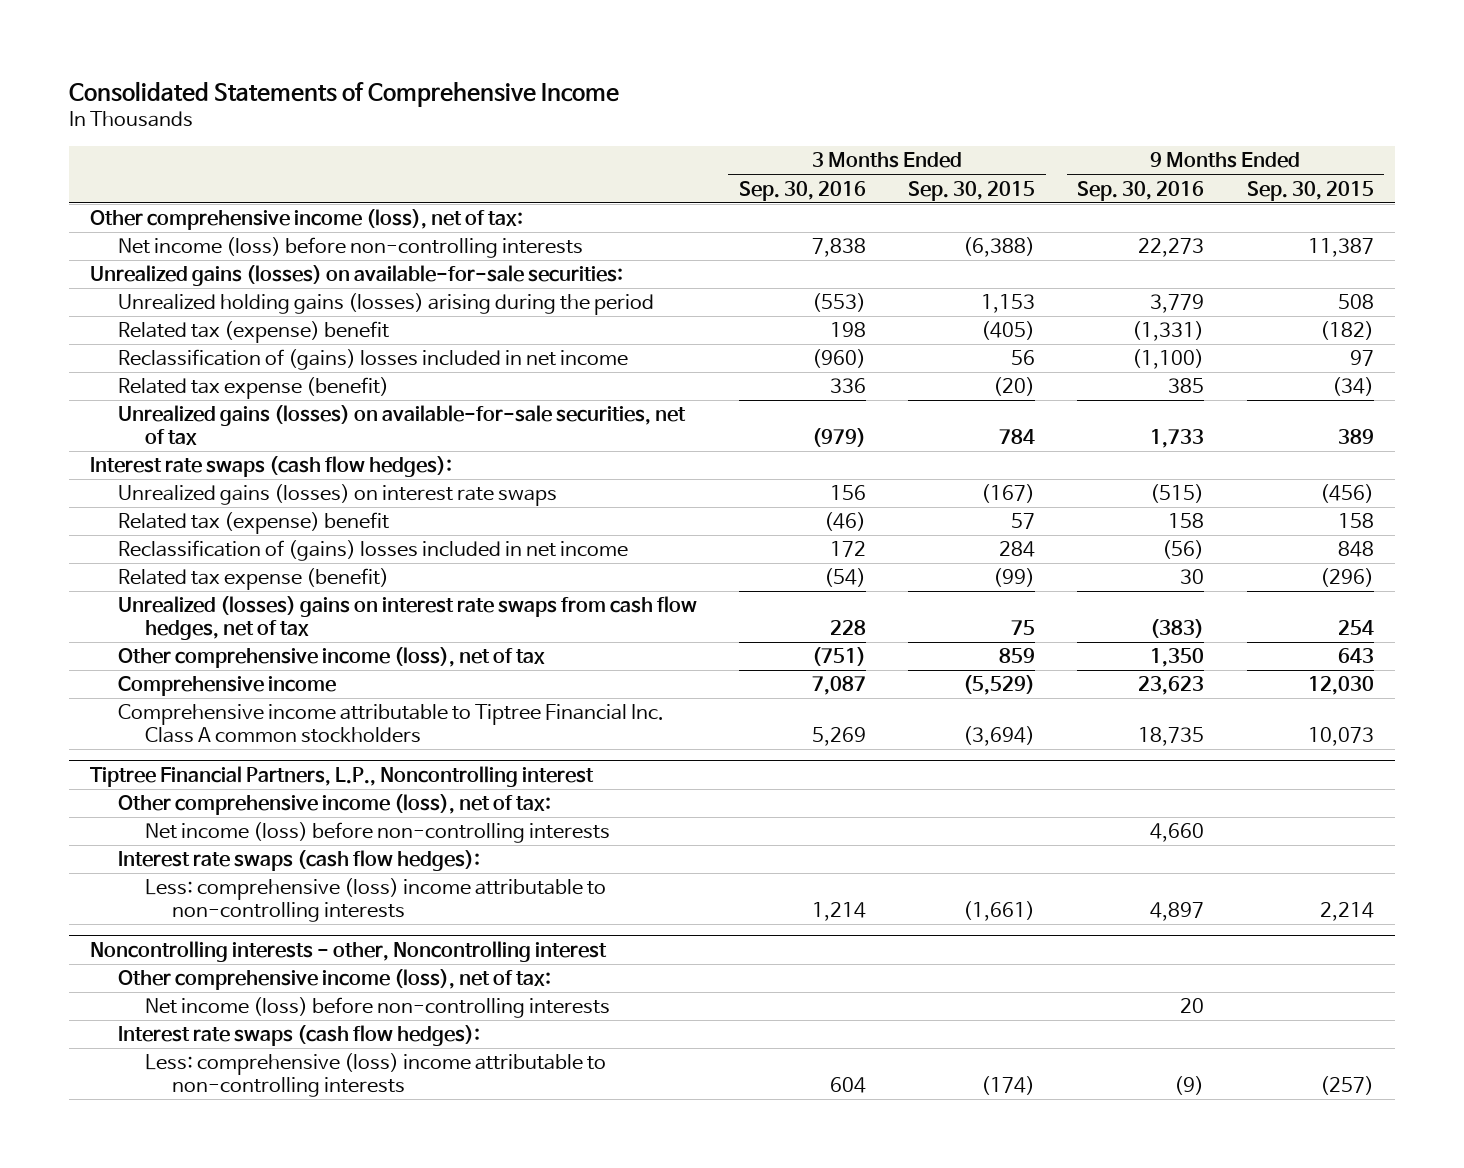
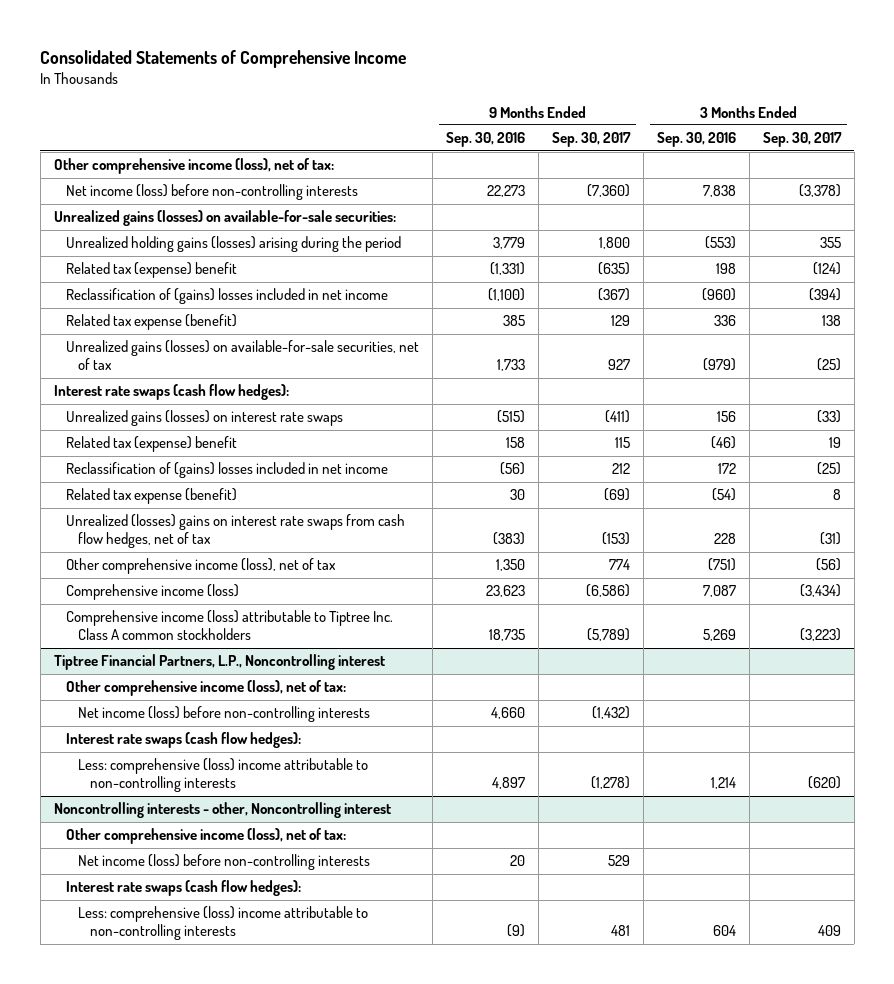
- | 3 Months Ended Sep. 30, 2016 | 3 Months Ended Sep. 30, 2015 | 9 Months Ended Sep. 30, 2016 | 9 Months Ended Sep. 30, 2015
+ | 9 Months Ended Sep. 30, 2016 | 9 Months Ended Sep. 30, 2017 | 3 Months Ended Sep. 30, 2016 | 3 Months Ended Sep. 30, 2017
- Comprehensive income | 7,087 | (5,529) | 23,623 | 12,030
- Comprehensive income attributable to Tiptree Financial Inc. Class A common stockholders | 5,269 | (3,694) | 18,735 | 10,073
+ Comprehensive income (loss) | 23,623 | (6,586) | 7,087 | (3,434)
+ Comprehensive income (loss) attributable to Tiptree Inc. Class A common stockholders | 18,735 | (5,789) | 5,269 | (3,223)

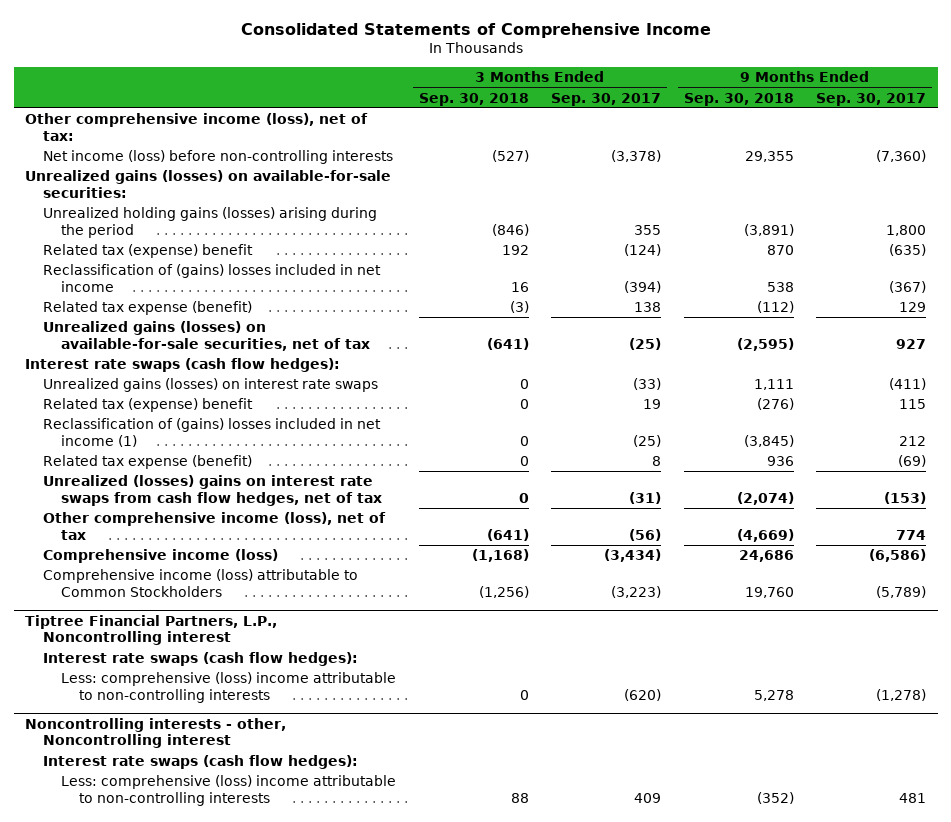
- | 9 Months Ended Sep. 30, 2016 | 9 Months Ended Sep. 30, 2017 | 3 Months Ended Sep. 30, 2016 | 3 Months Ended Sep. 30, 2017
+ | 3 Months Ended Sep. 30, 2018 | 3 Months Ended Sep. 30, 2017 | 9 Months Ended Sep. 30, 2018 | 9 Months Ended Sep. 30, 2017
- Reclassification of (gains) losses included in net income | (56) | 212 | 172 | (25)
+ Reclassification of (gains) losses included in net income (1) | 0 | (25) | (3,845) | 212
- Comprehensive income (loss) attributable to Tiptree Inc. Class A common stockholders | 18,735 | (5,789) | 5,269 | (3,223)
+ Comprehensive income (loss) attributable to Common Stockholders | (1,256) | (3,223) | 19,760 | (5,789)
@ Tiptree Financial Partners, L.P., Noncontrolling interest
- Other comprehensive income (loss), net of tax:
- Net income (loss) before non-controlling interests | 4,660 | (1,432) | |
@ Noncontrolling interests - other, Noncontrolling interest
- Other comprehensive income (loss), net of tax:
- Net income (loss) before non-controlling interests | 20 | 529 | |

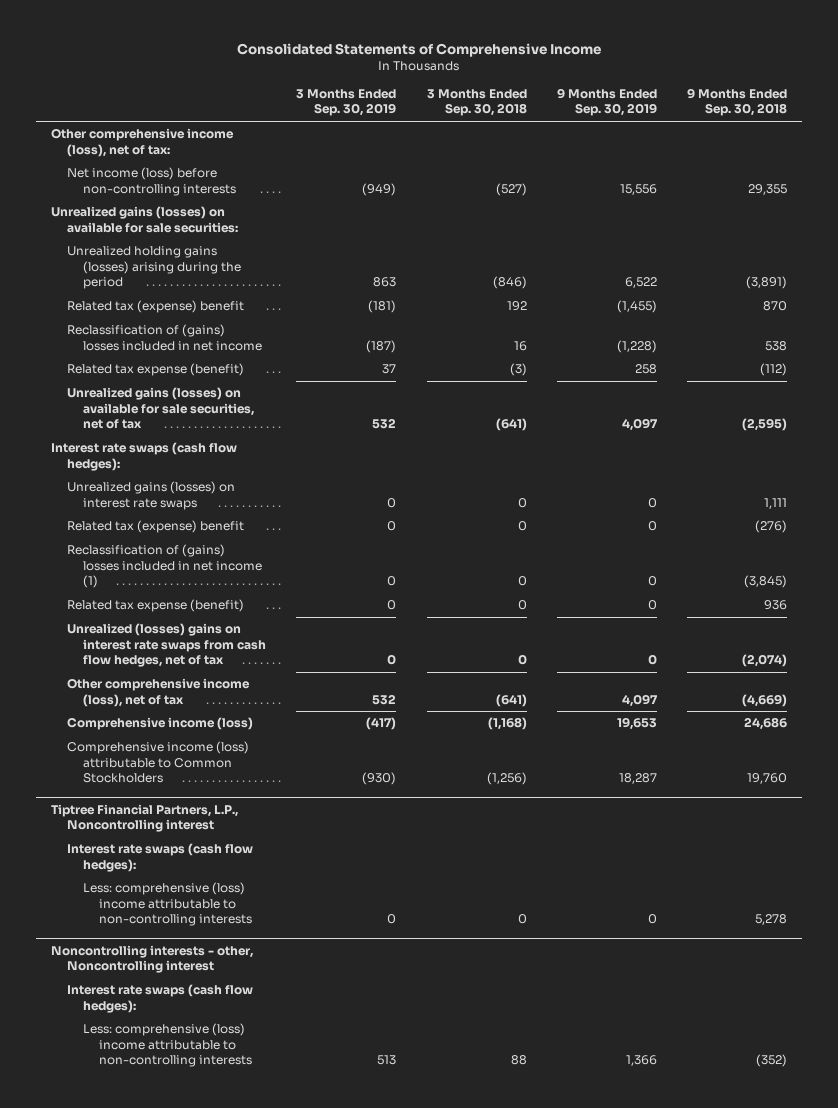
- | 3 Months Ended Sep. 30, 2018 | 3 Months Ended Sep. 30, 2017 | 9 Months Ended Sep. 30, 2018 | 9 Months Ended Sep. 30, 2017
+ | 3 Months Ended Sep. 30, 2019 | 3 Months Ended Sep. 30, 2018 | 9 Months Ended Sep. 30, 2019 | 9 Months Ended Sep. 30, 2018
- Unrealized gains (losses) on available-for-sale securities:
+ Unrealized gains (losses) on available for sale securities:
- Unrealized gains (losses) on available-for-sale securities, net of tax | (641) | (25) | (2,595) | 927
+ Unrealized gains (losses) on available for sale securities, net of tax | 532 | (641) | 4,097 | (2,595)

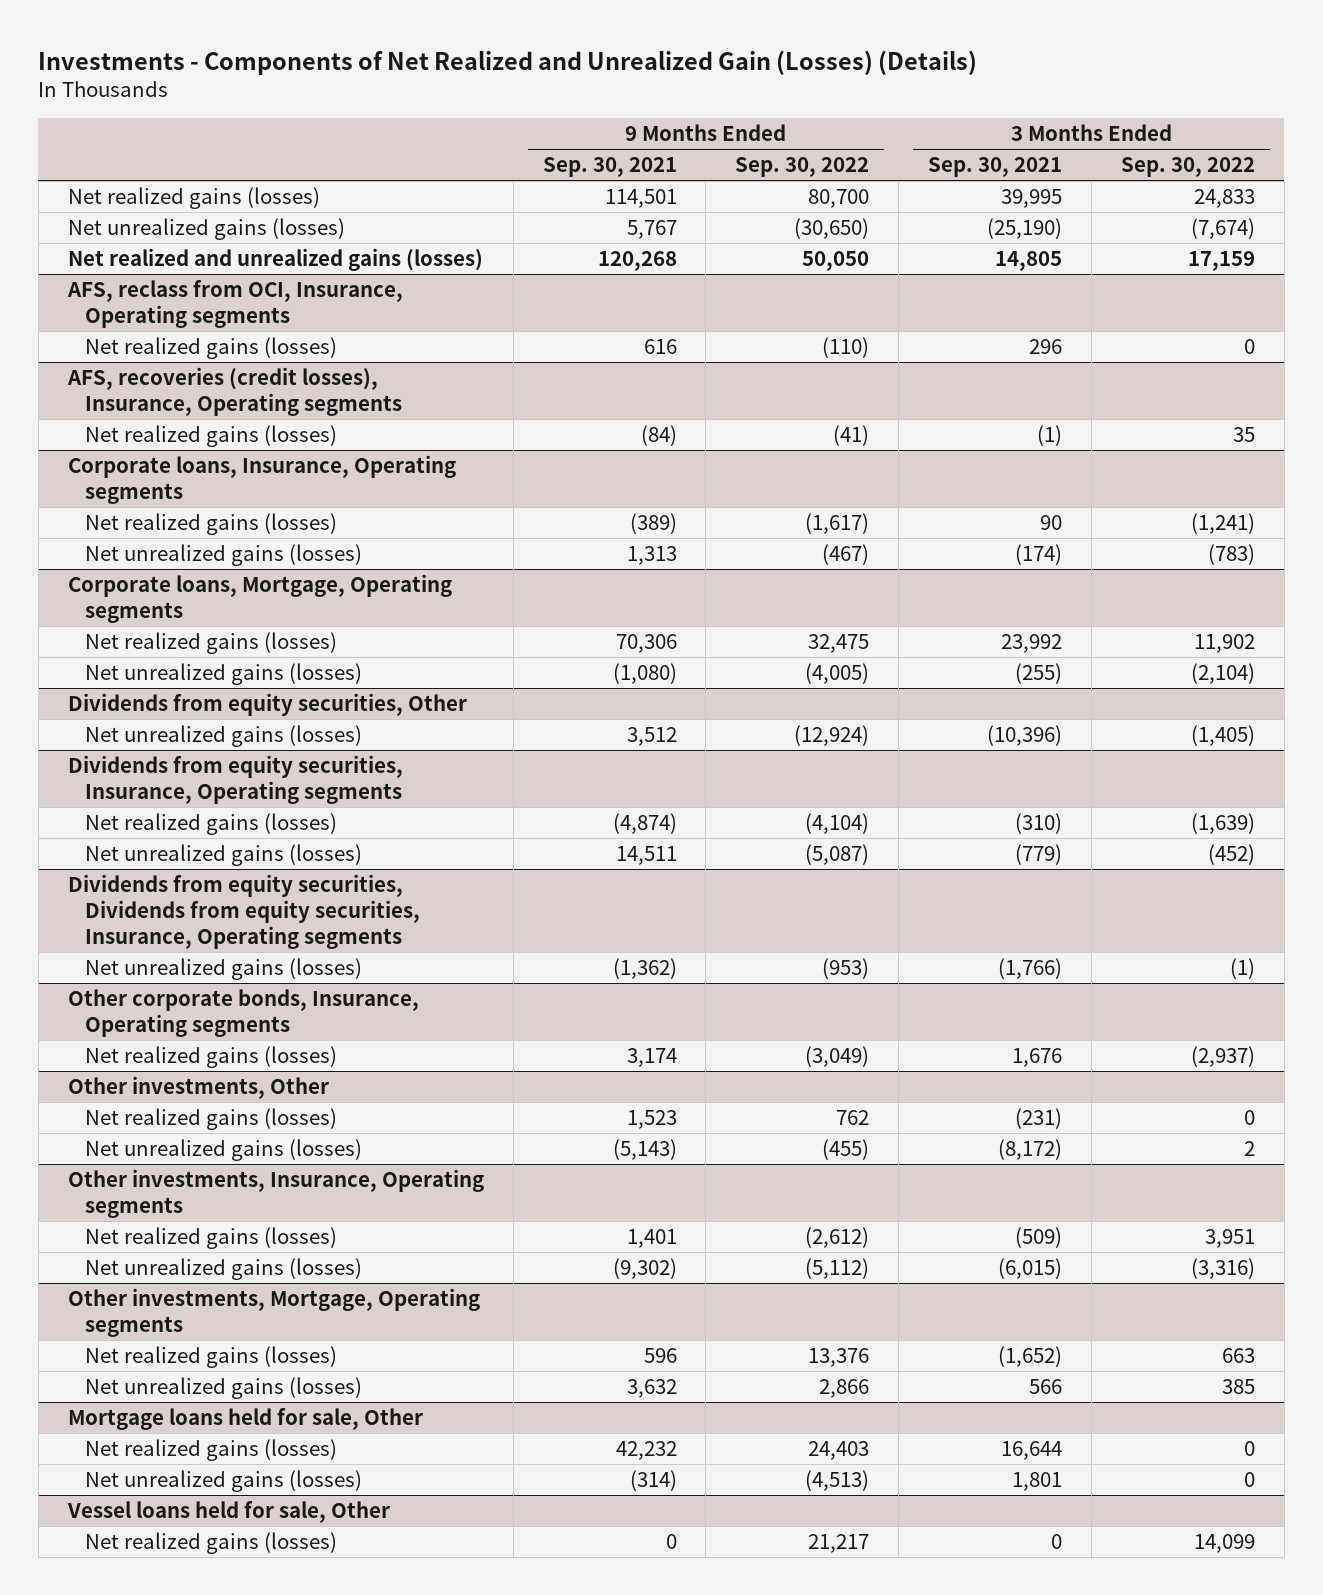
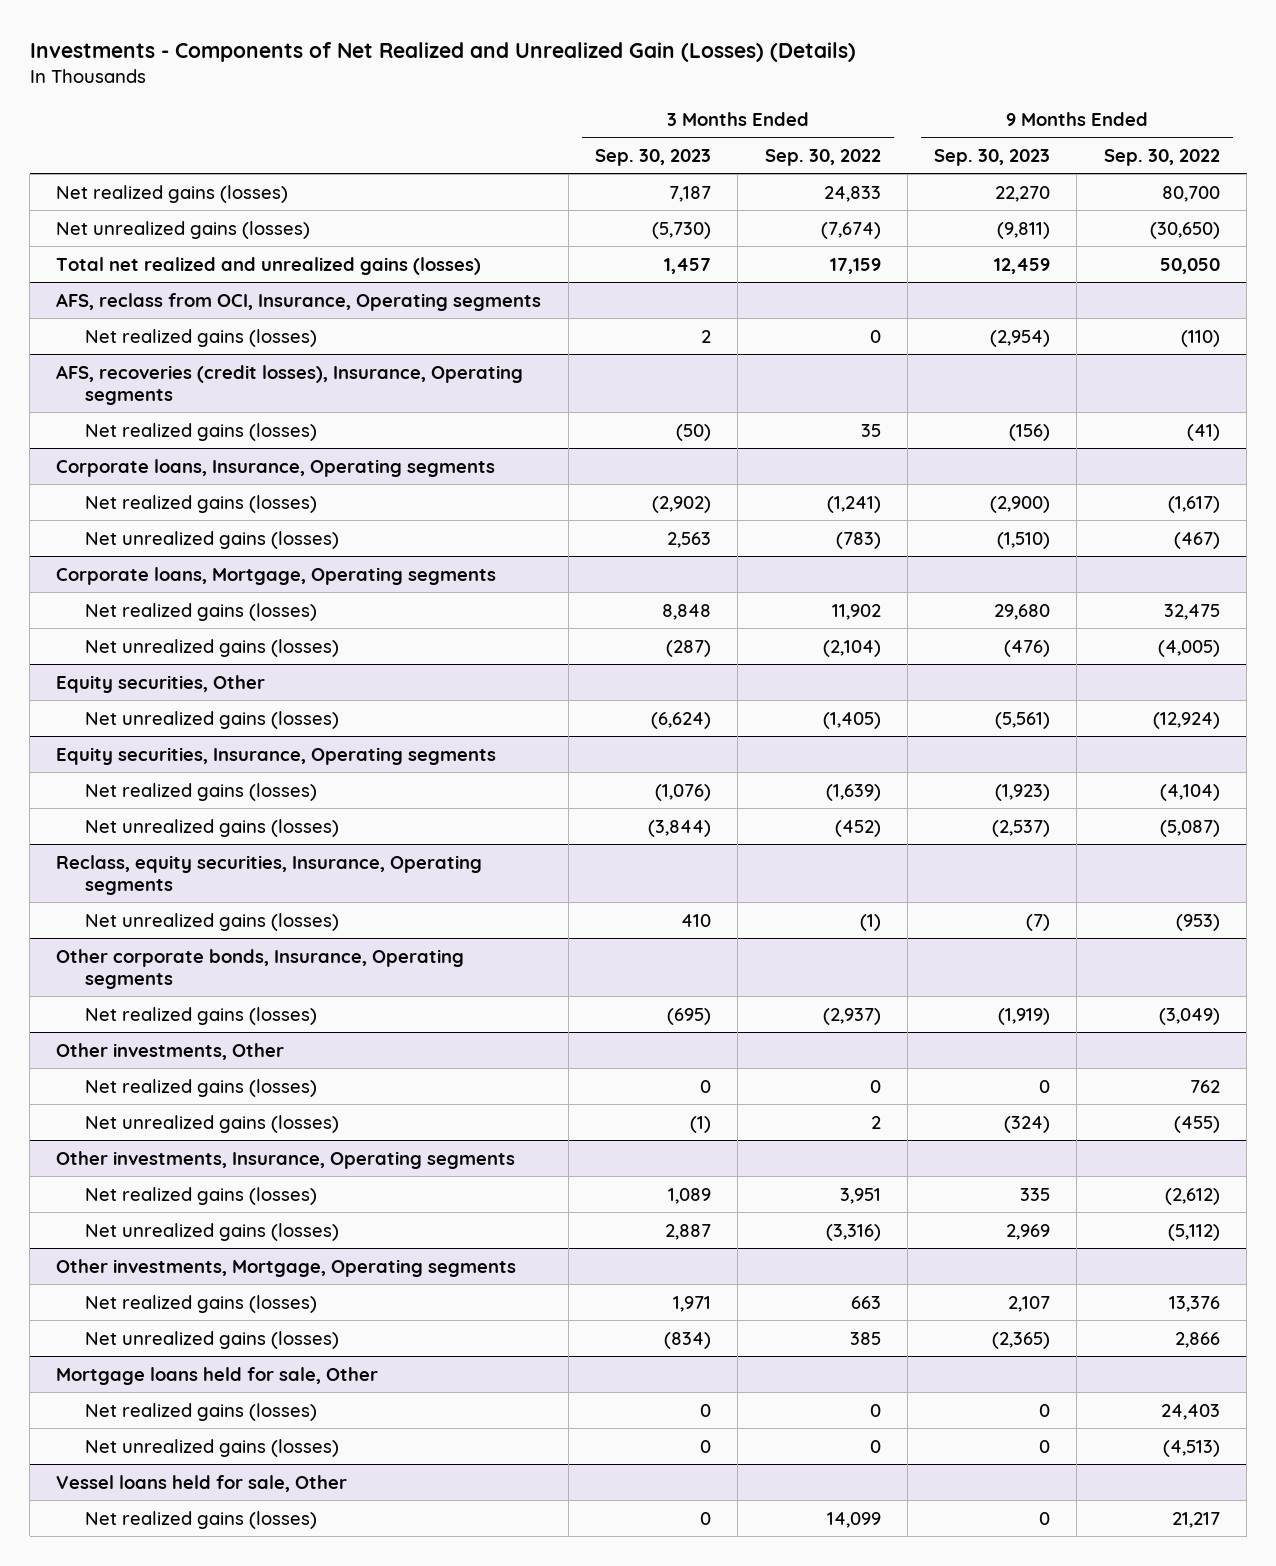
- | 9 Months Ended Sep. 30, 2021 | 9 Months Ended Sep. 30, 2022 | 3 Months Ended Sep. 30, 2021 | 3 Months Ended Sep. 30, 2022
+ | 3 Months Ended Sep. 30, 2023 | 3 Months Ended Sep. 30, 2022 | 9 Months Ended Sep. 30, 2023 | 9 Months Ended Sep. 30, 2022
- Net realized and unrealized gains (losses) | 120,268 | 50,050 | 14,805 | 17,159
+ Total net realized and unrealized gains (losses) | 1,457 | 17,159 | 12,459 | 50,050
- Dividends from equity securities, Other
+ Equity securities, Other
- Dividends from equity securities, Insurance, Operating segments
+ Equity securities, Insurance, Operating segments
- Dividends from equity securities, Dividends from equity securities, Insurance, Operating segments
+ Reclass, equity securities, Insurance, Operating segments

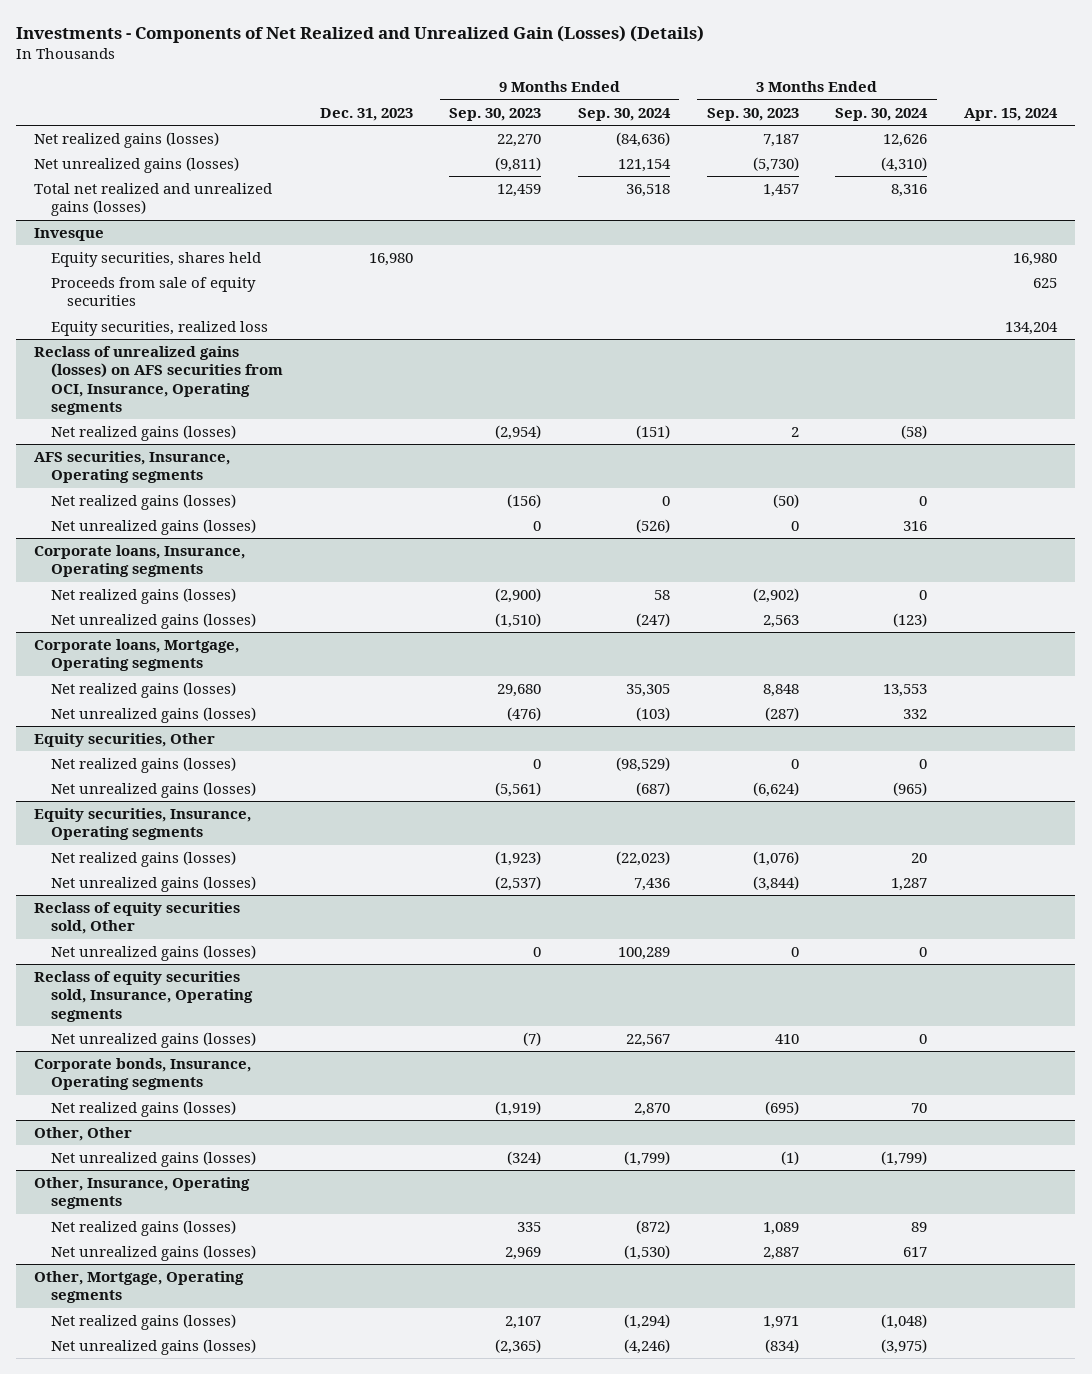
- | 3 Months Ended Sep. 30, 2023 | 3 Months Ended Sep. 30, 2022 | 9 Months Ended Sep. 30, 2023 | 9 Months Ended Sep. 30, 2022
+ | Dec. 31, 2023 | 9 Months Ended Sep. 30, 2023 | 9 Months Ended Sep. 30, 2024 | 3 Months Ended Sep. 30, 2023 | 3 Months Ended Sep. 30, 2024 | Apr. 15, 2024
- AFS, reclass from OCI, Insurance, Operating segments
+ Invesque
+ Equity securities, shares held | 16,980 | | | | | 16,980
+ Proceeds from sale of equity securities | | | | | | 625
+ Equity securities, realized loss | | | | | | 134,204
+ Reclass of unrealized gains (losses) on AFS securities from OCI, Insurance, Operating segments
- AFS, recoveries (credit losses), Insurance, Operating segments
+ AFS securities, Insurance, Operating segments
+ Net unrealized gains (losses) | | 0 | (526) | 0 | 316 |
@ Equity securities, Other
+ Net realized gains (losses) | | 0 | (98,529) | 0 | 0 |
- Reclass, equity securities, Insurance, Operating segments
+ Reclass of equity securities sold, Other
+ Net unrealized gains (losses) | | 0 | 100,289 | 0 | 0 |
+ Reclass of equity securities sold, Insurance, Operating segments
- Other corporate bonds, Insurance, Operating segments
+ Corporate bonds, Insurance, Operating segments
- Other investments, Other
- Net realized gains (losses) | 0 | 0 | 0 | 762
+ Other, Other
- Other investments, Insurance, Operating segments
+ Other, Insurance, Operating segments
- Other investments, Mortgage, Operating segments
+ Other, Mortgage, Operating segments
- Mortgage loans held for sale, Other
- Net realized gains (losses) | 0 | 0 | 0 | 24,403
- Net unrealized gains (losses) | 0 | 0 | 0 | (4,513)
- Vessel loans held for sale, Other
- Net realized gains (losses) | 0 | 14,099 | 0 | 21,217

